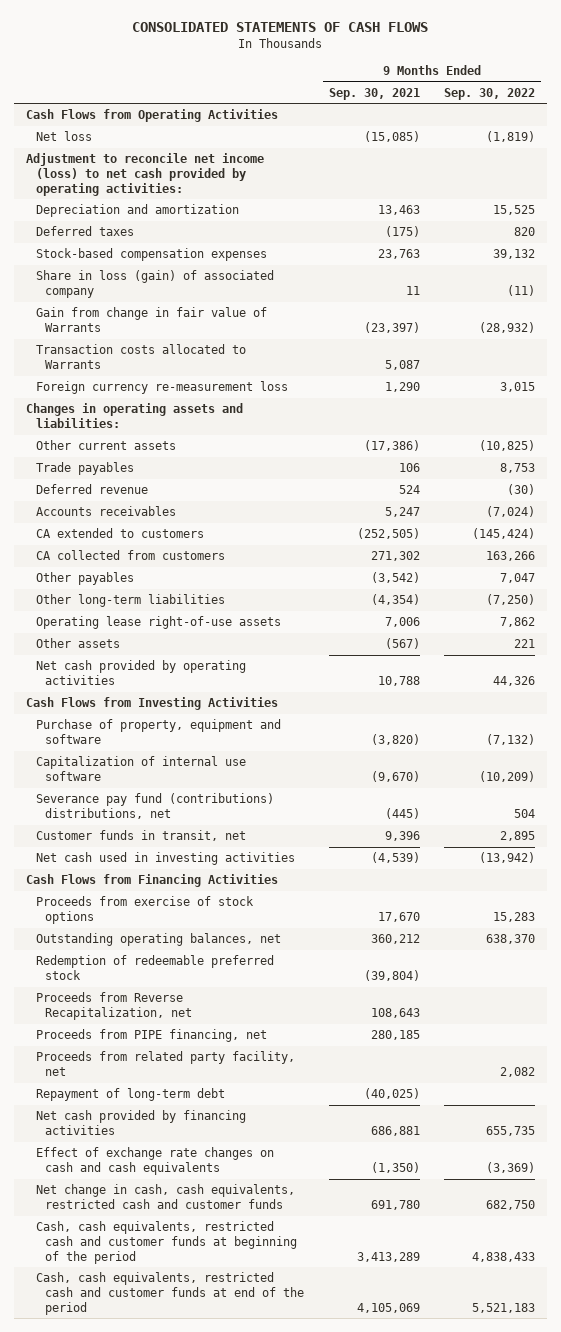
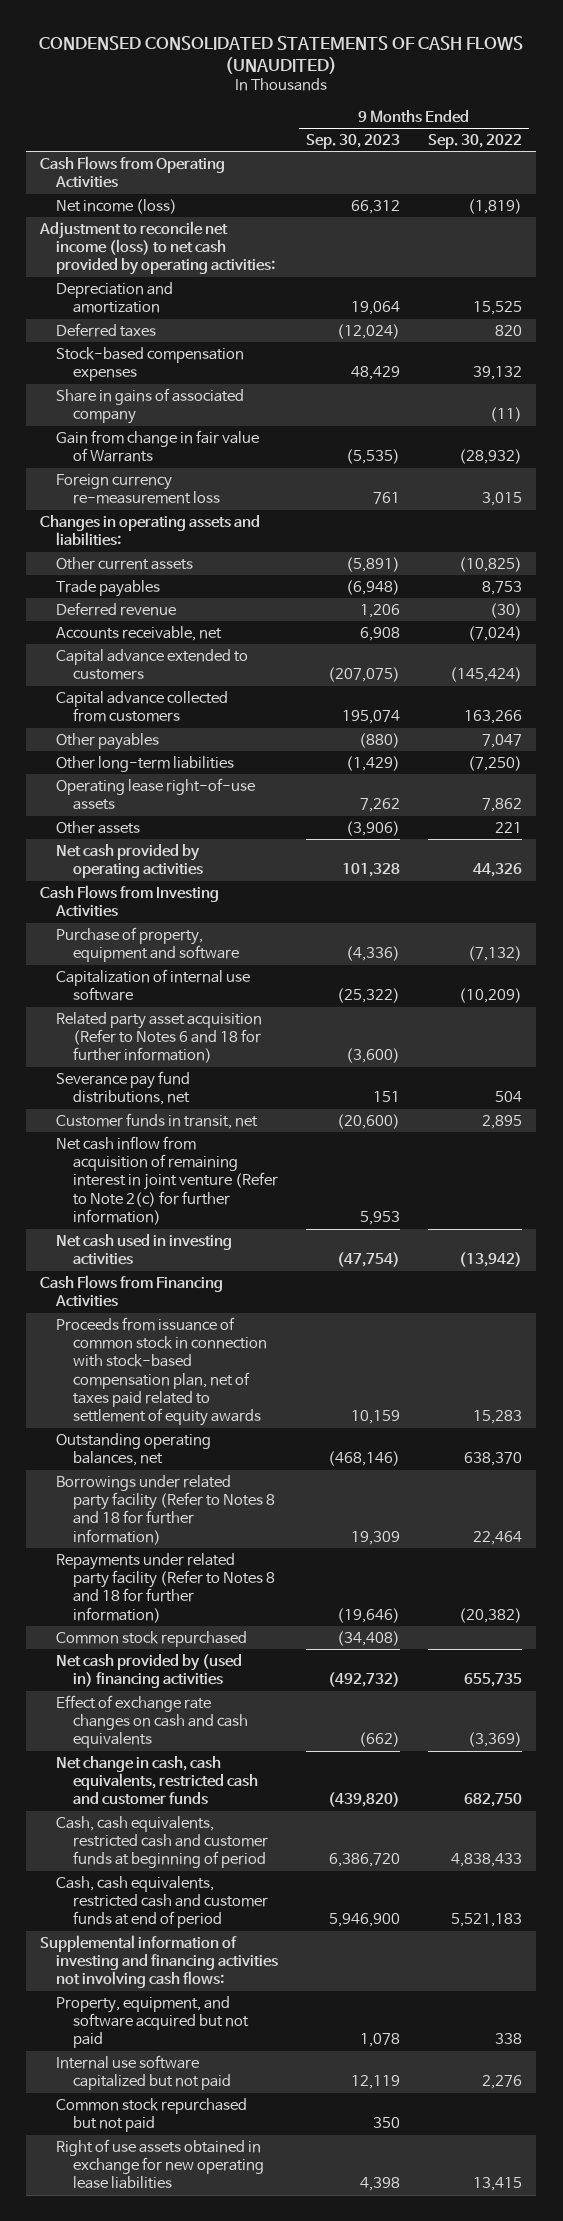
- CONSOLIDATED STATEMENTS OF CASH FLOWS
+ CONDENSED CONSOLIDATED STATEMENTS OF CASH FLOWS (UNAUDITED)
- | 9 Months Ended Sep. 30, 2021 | 9 Months Ended Sep. 30, 2022
+ | 9 Months Ended Sep. 30, 2023 | 9 Months Ended Sep. 30, 2022
- Net loss | (15,085) | (1,819)
+ Net income (loss) | 66,312 | (1,819)
- Share in loss (gain) of associated company | 11 | (11)
+ Share in gains of associated company | | (11)
- Transaction costs allocated to Warrants | 5,087 |
- Accounts receivables | 5,247 | (7,024)
- CA extended to customers | (252,505) | (145,424)
- CA collected from customers | 271,302 | 163,266
+ Accounts receivable, net | 6,908 | (7,024)
+ Capital advance extended to customers | (207,075) | (145,424)
+ Capital advance collected from customers | 195,074 | 163,266
- Severance pay fund (contributions) distributions, net | (445) | 504
+ Related party asset acquisition (Refer to Notes 6 and 18 for further information) | (3,600) |
+ Severance pay fund distributions, net | 151 | 504
+ Net cash inflow from acquisition of remaining interest in joint venture (Refer to Note 2(c) for further information) | 5,953 |
- Proceeds from exercise of stock options | 17,670 | 15,283
+ Proceeds from issuance of common stock in connection with stock-based compensation plan, net of taxes paid related to settlement of equity awards | 10,159 | 15,283
- Redemption of redeemable preferred stock | (39,804) |
- Proceeds from Reverse Recapitalization, net | 108,643 |
- Proceeds from PIPE financing, net | 280,185 |
- Proceeds from related party facility, net | | 2,082
- Repayment of long-term debt | (40,025) |
- Net cash provided by financing activities | 686,881 | 655,735
+ Borrowings under related party facility (Refer to Notes 8 and 18 for further information) | 19,309 | 22,464
+ Repayments under related party facility (Refer to Notes 8 and 18 for further information) | (19,646) | (20,382)
+ Common stock repurchased | (34,408) |
+ Net cash provided by (used in) financing activities | (492,732) | 655,735
- Cash, cash equivalents, restricted cash and customer funds at beginning of the period | 3,413,289 | 4,838,433
- Cash, cash equivalents, restricted cash and customer funds at end of the period | 4,105,069 | 5,521,183
+ Cash, cash equivalents, restricted cash and customer funds at beginning of period | 6,386,720 | 4,838,433
+ Cash, cash equivalents, restricted cash and customer funds at end of period | 5,946,900 | 5,521,183
+ Supplemental information of investing and financing activities not involving cash flows:
+ Property, equipment, and software acquired but not paid | 1,078 | 338
+ Internal use software capitalized but not paid | 12,119 | 2,276
+ Common stock repurchased but not paid | 350 |
+ Right of use assets obtained in exchange for new operating lease liabilities | 4,398 | 13,415

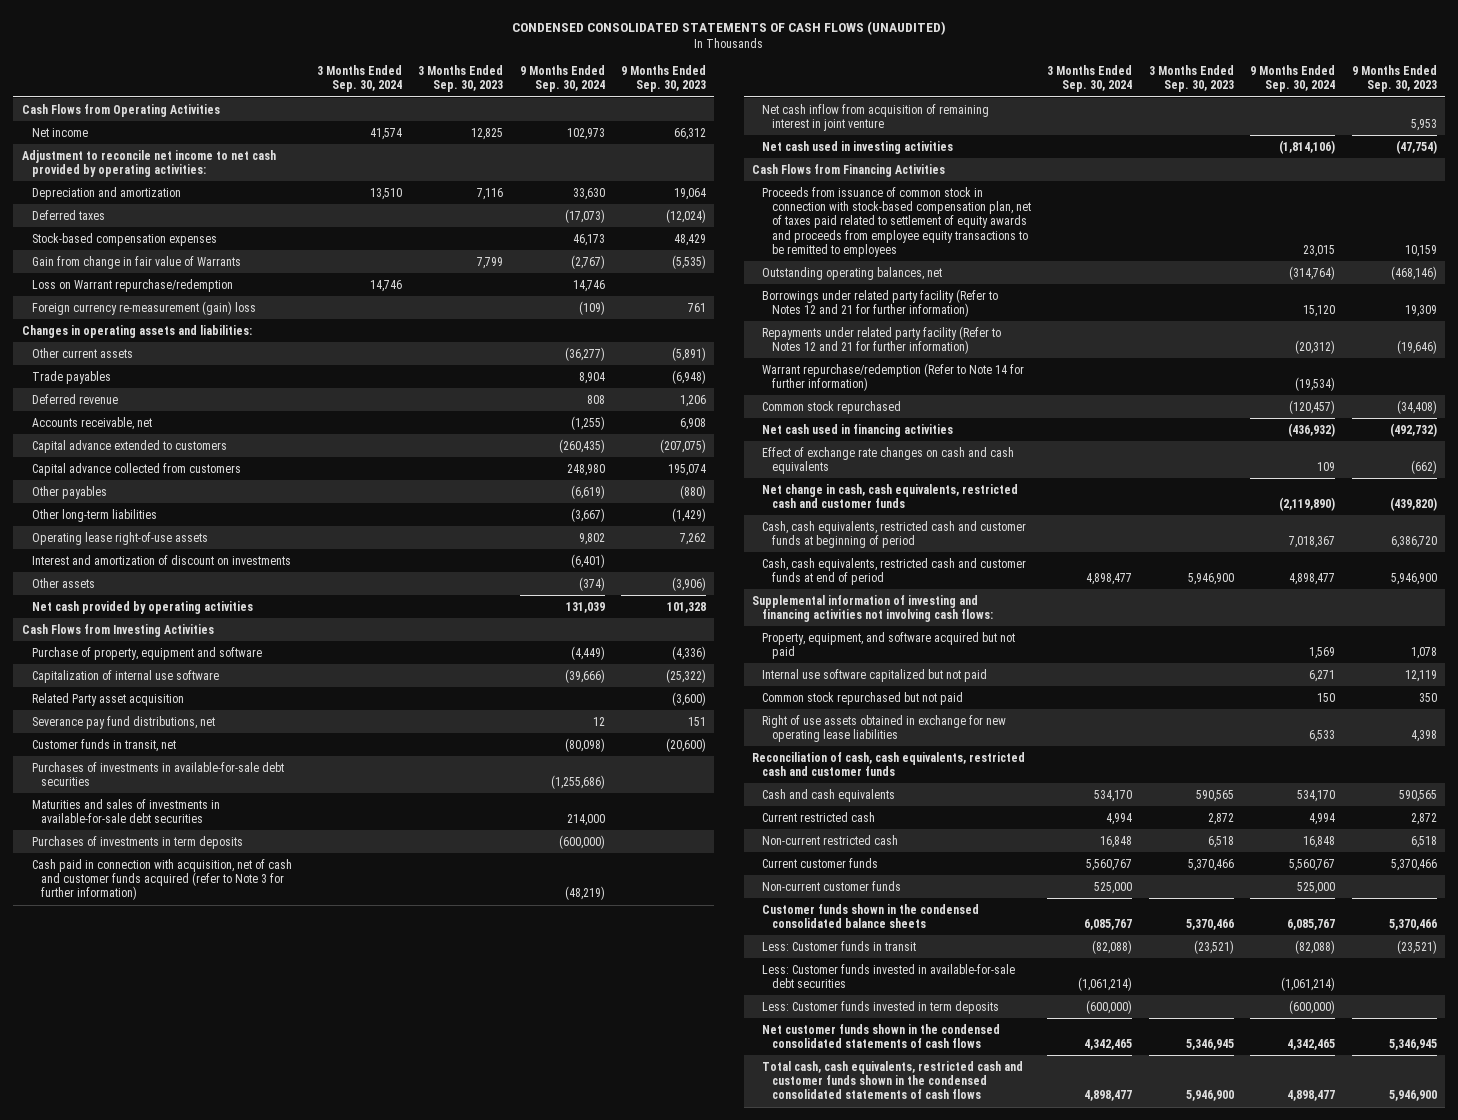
- | 9 Months Ended Sep. 30, 2023 | 9 Months Ended Sep. 30, 2022
+ | 3 Months Ended Sep. 30, 2024 | 3 Months Ended Sep. 30, 2023 | 9 Months Ended Sep. 30, 2024 | 9 Months Ended Sep. 30, 2023
- Net income (loss) | 66,312 | (1,819)
- Adjustment to reconcile net income (loss) to net cash provided by operating activities:
+ Net income | 41,574 | 12,825 | 102,973 | 66,312
+ Adjustment to reconcile net income to net cash provided by operating activities:
- Share in gains of associated company | | (11)
- Foreign currency re-measurement loss | 761 | 3,015
+ Loss on Warrant repurchase/redemption | 14,746 | | 14,746 |
+ Foreign currency re-measurement (gain) loss | | | (109) | 761
+ Interest and amortization of discount on investments | | | (6,401) |
- Related party asset acquisition (Refer to Notes 6 and 18 for further information) | (3,600) |
+ Related Party asset acquisition | | | | (3,600)
- Net cash inflow from acquisition of remaining interest in joint venture (Refer to Note 2(c) for further information) | 5,953 |
+ Purchases of investments in available-for-sale debt securities | | | (1,255,686) |
+ Maturities and sales of investments in available-for-sale debt securities | | | 214,000 |
+ Purchases of investments in term deposits | | | (600,000) |
+ Cash paid in connection with acquisition, net of cash and customer funds acquired (refer to Note 3 for further information) | | | (48,219) |
+ Net cash inflow from acquisition of remaining interest in joint venture | | | | 5,953
- Proceeds from issuance of common stock in connection with stock-based compensation plan, net of taxes paid related to settlement of equity awards | 10,159 | 15,283
+ Proceeds from issuance of common stock in connection with stock-based compensation plan, net of taxes paid related to settlement of equity awards and proceeds from employee equity transactions to be remitted to employees | | | 23,015 | 10,159
- Borrowings under related party facility (Refer to Notes 8 and 18 for further information) | 19,309 | 22,464
- Repayments under related party facility (Refer to Notes 8 and 18 for further information) | (19,646) | (20,382)
+ Borrowings under related party facility (Refer to Notes 12 and 21 for further information) | | | 15,120 | 19,309
+ Repayments under related party facility (Refer to Notes 12 and 21 for further information) | | | (20,312) | (19,646)
+ Warrant repurchase/redemption (Refer to Note 14 for further information) | | | (19,534) |
- Net cash provided by (used in) financing activities | (492,732) | 655,735
+ Net cash used in financing activities | | | (436,932) | (492,732)
+ Reconciliation of cash, cash equivalents, restricted cash and customer funds
+ Cash and cash equivalents | 534,170 | 590,565 | 534,170 | 590,565
+ Current restricted cash | 4,994 | 2,872 | 4,994 | 2,872
+ Non-current restricted cash | 16,848 | 6,518 | 16,848 | 6,518
+ Current customer funds | 5,560,767 | 5,370,466 | 5,560,767 | 5,370,466
+ Non-current customer funds | 525,000 | | 525,000 |
+ Customer funds shown in the condensed consolidated balance sheets | 6,085,767 | 5,370,466 | 6,085,767 | 5,370,466
+ Less: Customer funds in transit | (82,088) | (23,521) | (82,088) | (23,521)
+ Less: Customer funds invested in available-for-sale debt securities | (1,061,214) | | (1,061,214) |
+ Less: Customer funds invested in term deposits | (600,000) | | (600,000) |
+ Net customer funds shown in the condensed consolidated statements of cash flows | 4,342,465 | 5,346,945 | 4,342,465 | 5,346,945
+ Total cash, cash equivalents, restricted cash and customer funds shown in the condensed consolidated statements of cash flows | 4,898,477 | 5,946,900 | 4,898,477 | 5,946,900

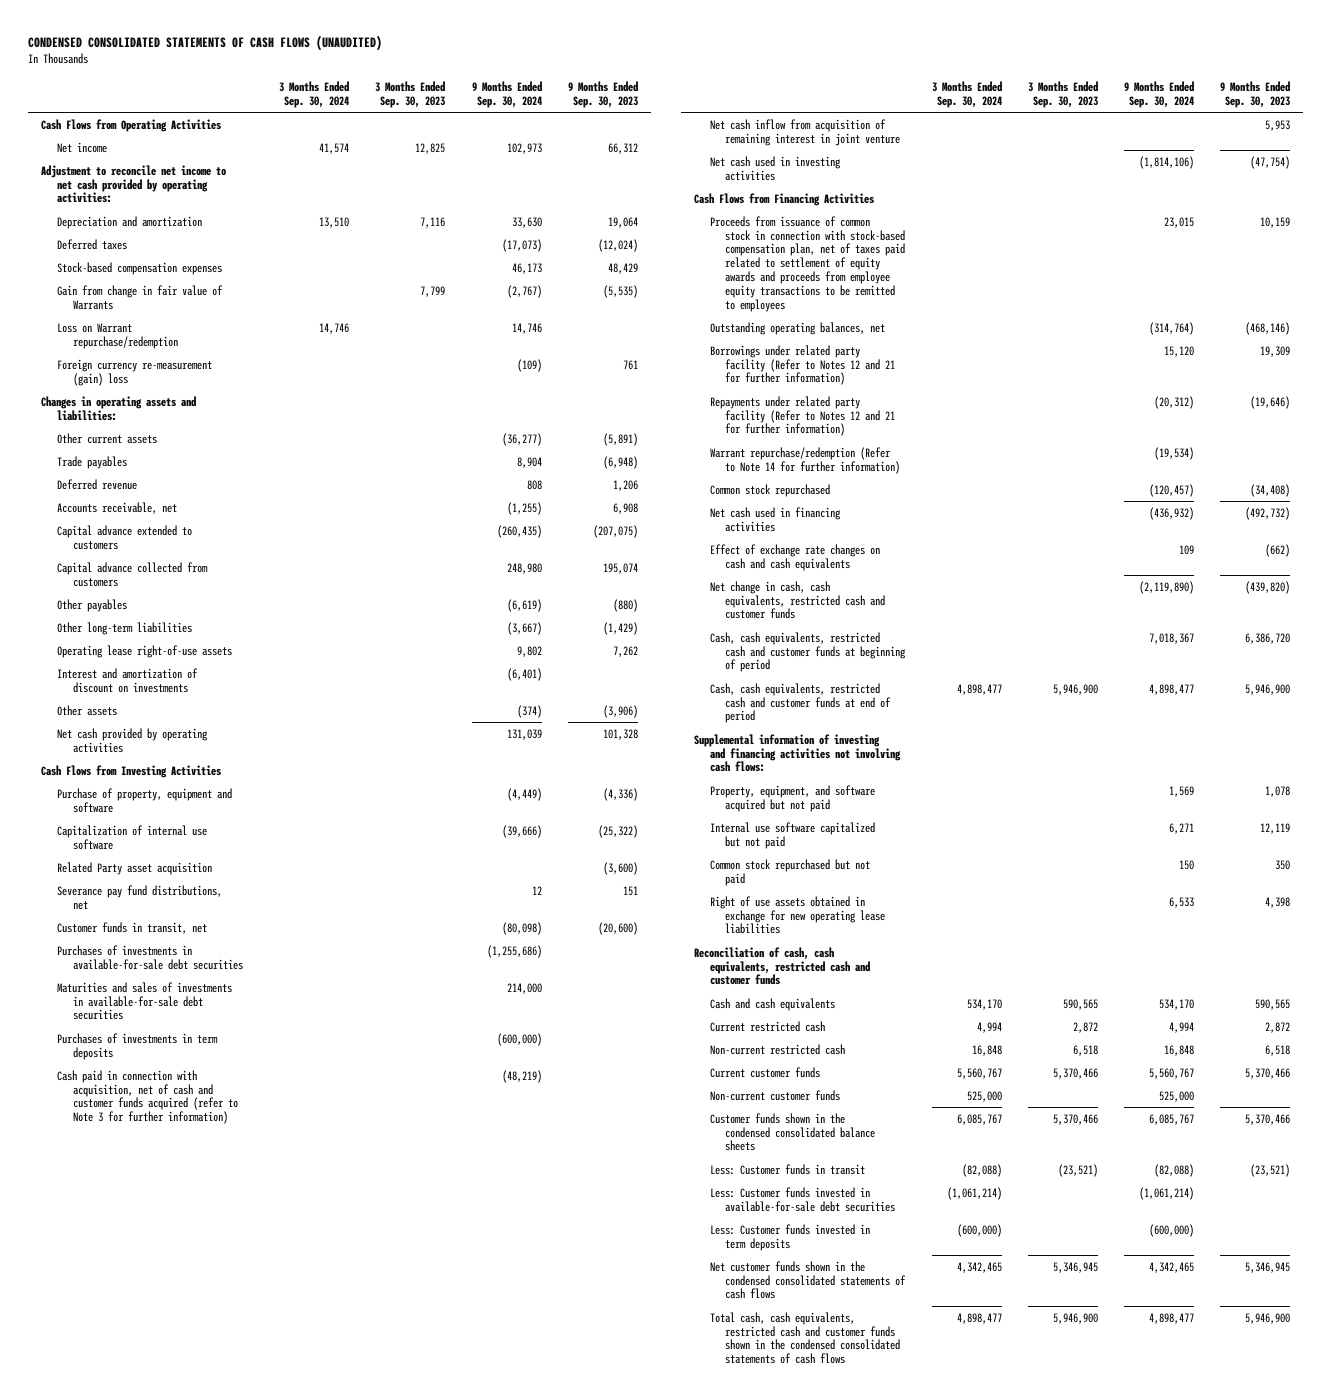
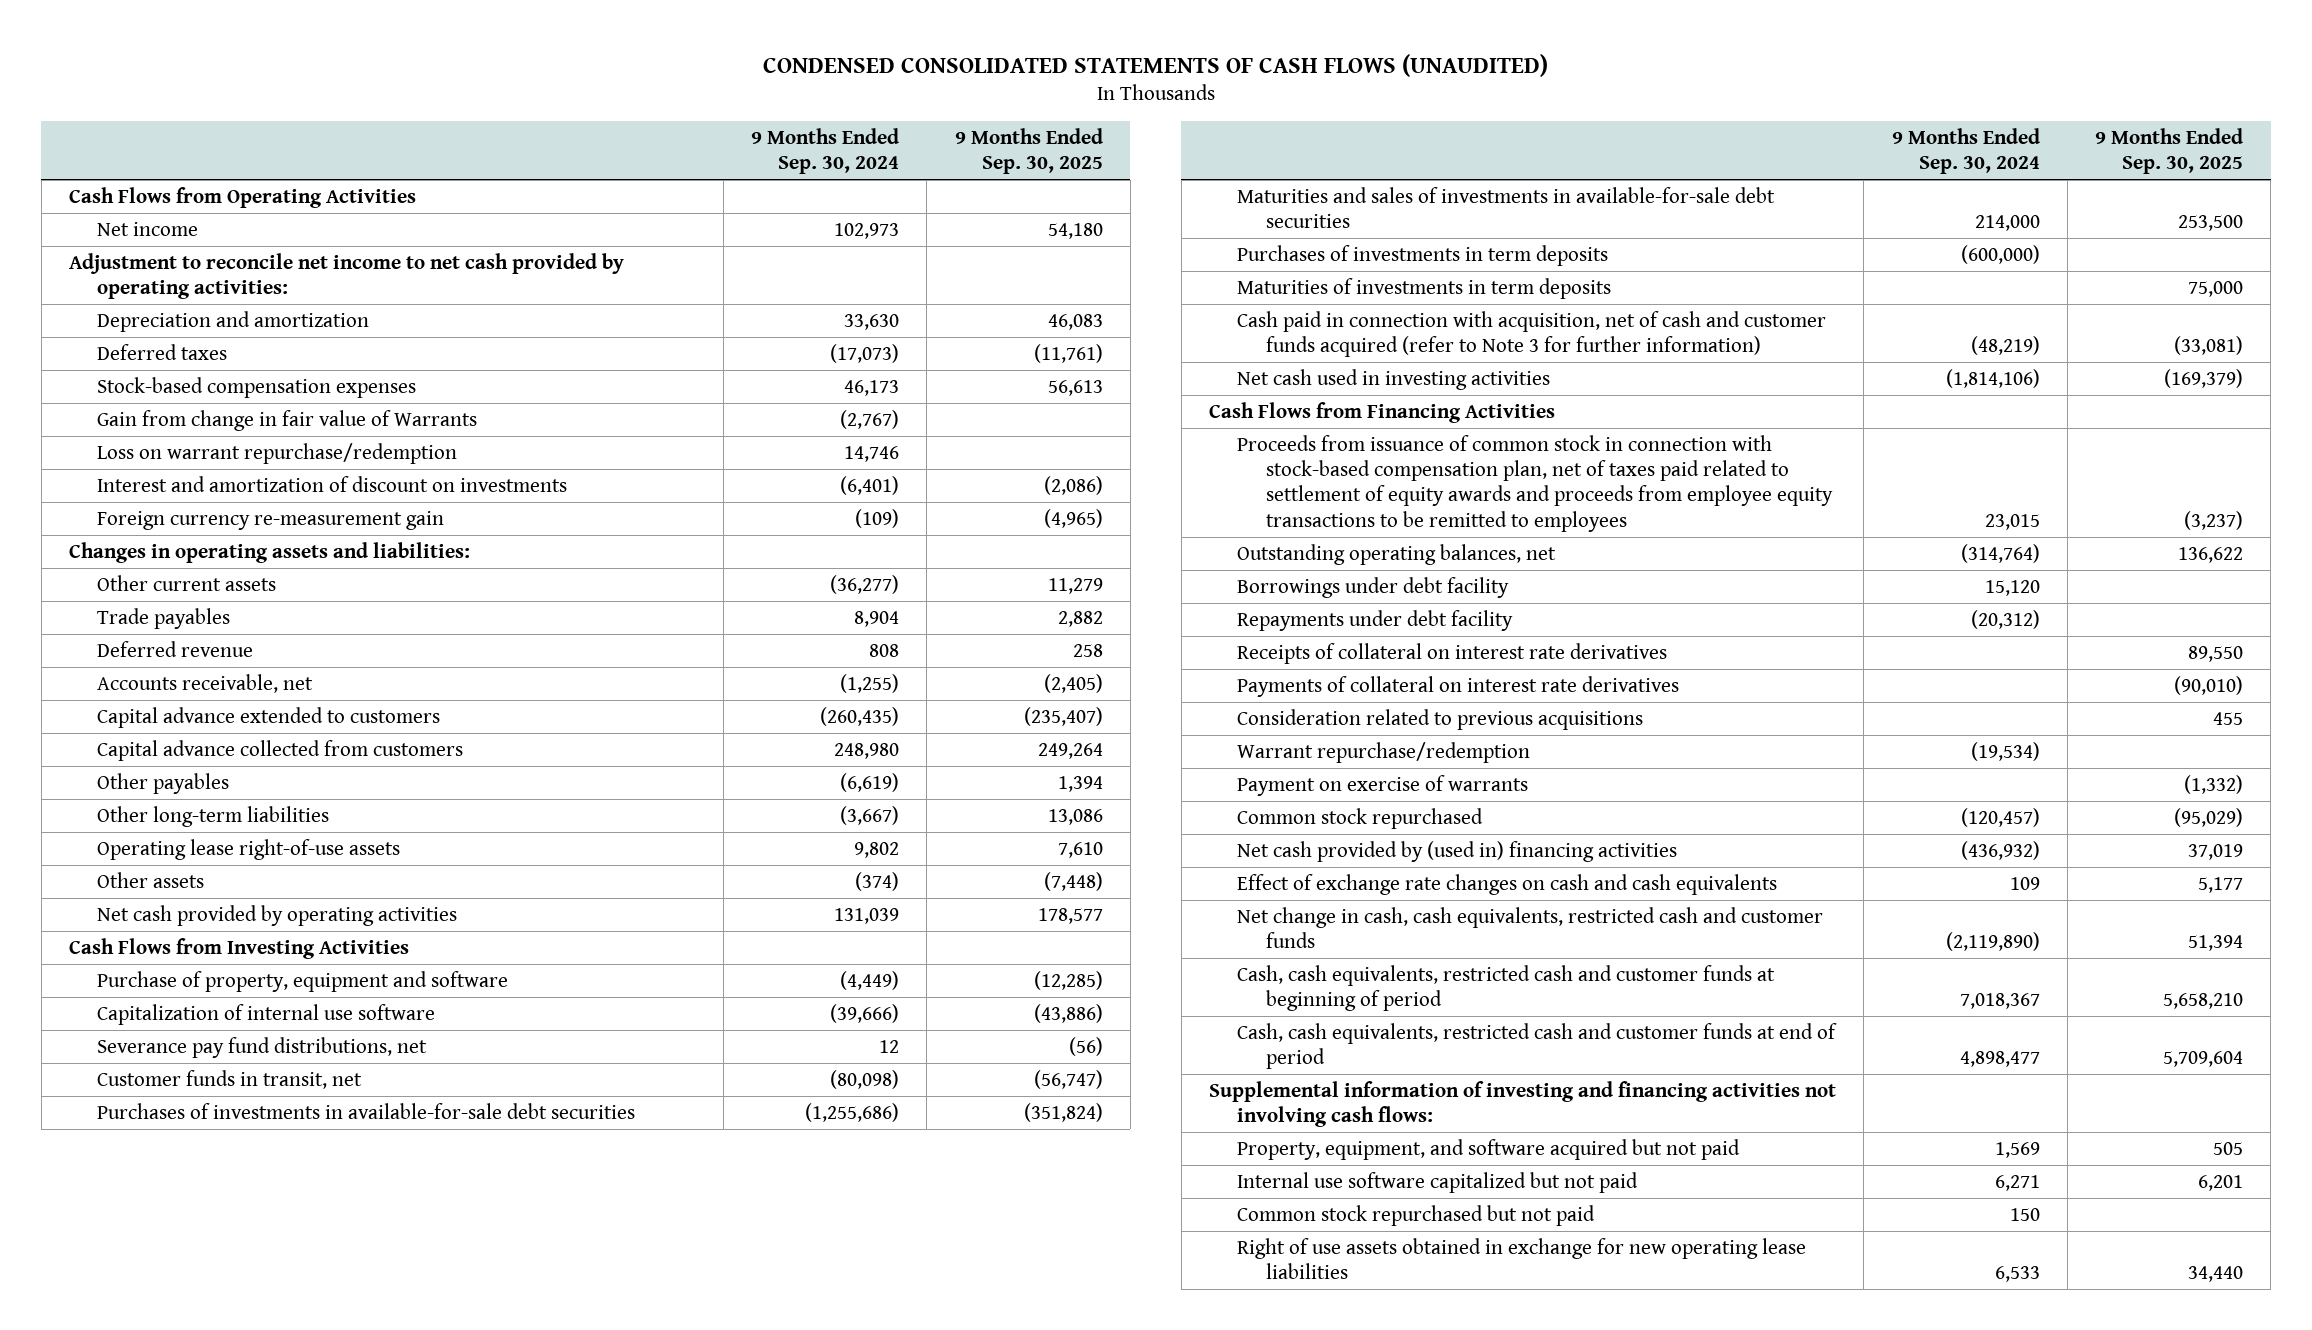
- | 3 Months Ended Sep. 30, 2024 | 3 Months Ended Sep. 30, 2023 | 9 Months Ended Sep. 30, 2024 | 9 Months Ended Sep. 30, 2023
+ | 9 Months Ended Sep. 30, 2024 | 9 Months Ended Sep. 30, 2025
- Loss on Warrant repurchase/redemption | 14,746 | | 14,746 |
- Foreign currency re-measurement (gain) loss | | | (109) | 761
+ Loss on warrant repurchase/redemption | 14,746 |
moved up: Interest and amortization of discount on investments | (6,401) | (2,086)
+ Foreign currency re-measurement gain | (109) | (4,965)
- Related Party asset acquisition | | | | (3,600)
+ Maturities of investments in term deposits | | 75,000
- Net cash inflow from acquisition of remaining interest in joint venture | | | | 5,953
- Borrowings under related party facility (Refer to Notes 12 and 21 for further information) | | | 15,120 | 19,309
- Repayments under related party facility (Refer to Notes 12 and 21 for further information) | | | (20,312) | (19,646)
- Warrant repurchase/redemption (Refer to Note 14 for further information) | | | (19,534) |
+ Borrowings under debt facility | 15,120 |
+ Repayments under debt facility | (20,312) |
+ Receipts of collateral on interest rate derivatives | | 89,550
+ Payments of collateral on interest rate derivatives | | (90,010)
+ Consideration related to previous acquisitions | | 455
+ Warrant repurchase/redemption | (19,534) |
+ Payment on exercise of warrants | | (1,332)
- Net cash used in financing activities | | | (436,932) | (492,732)
+ Net cash provided by (used in) financing activities | (436,932) | 37,019
- Reconciliation of cash, cash equivalents, restricted cash and customer funds
- Cash and cash equivalents | 534,170 | 590,565 | 534,170 | 590,565
- Current restricted cash | 4,994 | 2,872 | 4,994 | 2,872
- Non-current restricted cash | 16,848 | 6,518 | 16,848 | 6,518
- Current customer funds | 5,560,767 | 5,370,466 | 5,560,767 | 5,370,466
- Non-current customer funds | 525,000 | | 525,000 |
- Customer funds shown in the condensed consolidated balance sheets | 6,085,767 | 5,370,466 | 6,085,767 | 5,370,466
- Less: Customer funds in transit | (82,088) | (23,521) | (82,088) | (23,521)
- Less: Customer funds invested in available-for-sale debt securities | (1,061,214) | | (1,061,214) |
- Less: Customer funds invested in term deposits | (600,000) | | (600,000) |
- Net customer funds shown in the condensed consolidated statements of cash flows | 4,342,465 | 5,346,945 | 4,342,465 | 5,346,945
- Total cash, cash equivalents, restricted cash and customer funds shown in the condensed consolidated statements of cash flows | 4,898,477 | 5,946,900 | 4,898,477 | 5,946,900

